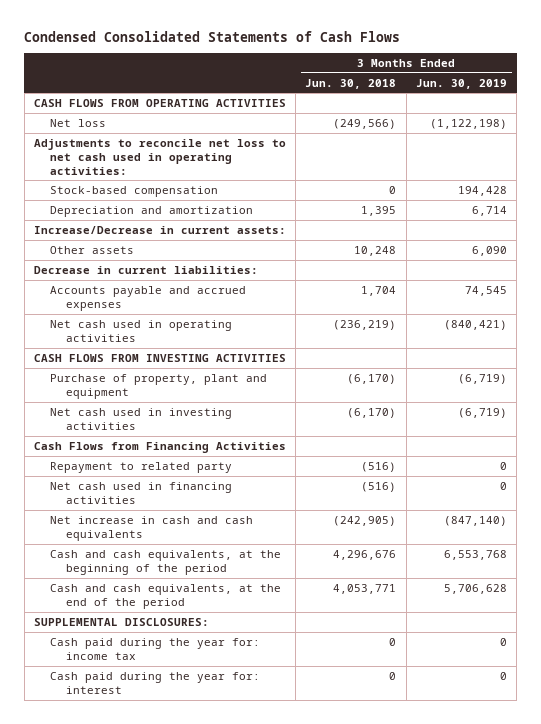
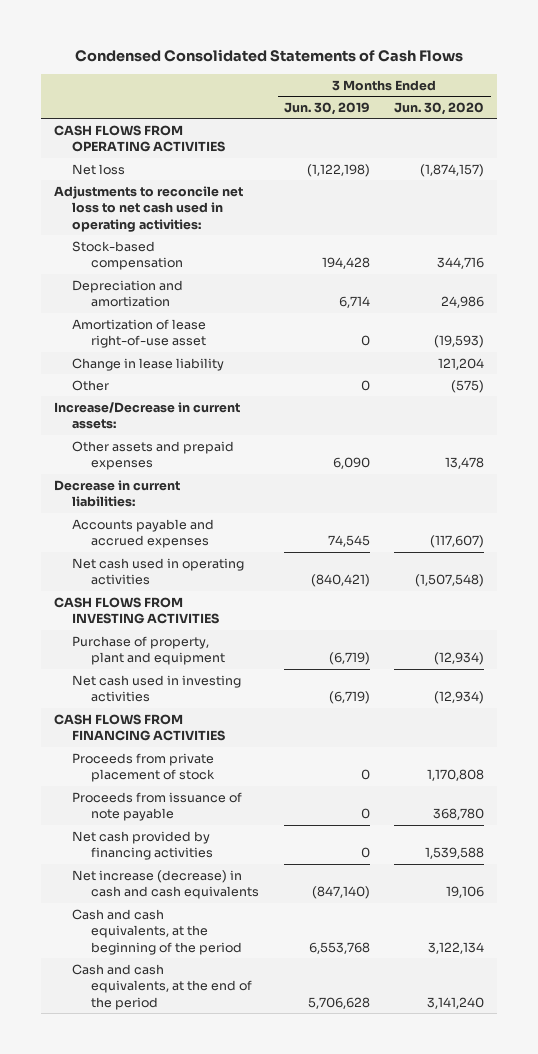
- | 3 Months Ended Jun. 30, 2018 | 3 Months Ended Jun. 30, 2019
+ | 3 Months Ended Jun. 30, 2019 | 3 Months Ended Jun. 30, 2020
+ Amortization of lease right-of-use asset | 0 | (19,593)
+ Change in lease liability | | 121,204
+ Other | 0 | (575)
- Other assets | 10,248 | 6,090
+ Other assets and prepaid expenses | 6,090 | 13,478
- Cash Flows from Financing Activities
- Repayment to related party | (516) | 0
- Net cash used in financing activities | (516) | 0
- Net increase in cash and cash equivalents | (242,905) | (847,140)
+ CASH FLOWS FROM FINANCING ACTIVITIES
+ Proceeds from private placement of stock | 0 | 1,170,808
+ Proceeds from issuance of note payable | 0 | 368,780
+ Net cash provided by financing activities | 0 | 1,539,588
+ Net increase (decrease) in cash and cash equivalents | (847,140) | 19,106
- SUPPLEMENTAL DISCLOSURES:
- Cash paid during the year for: income tax | 0 | 0
- Cash paid during the year for: interest | 0 | 0

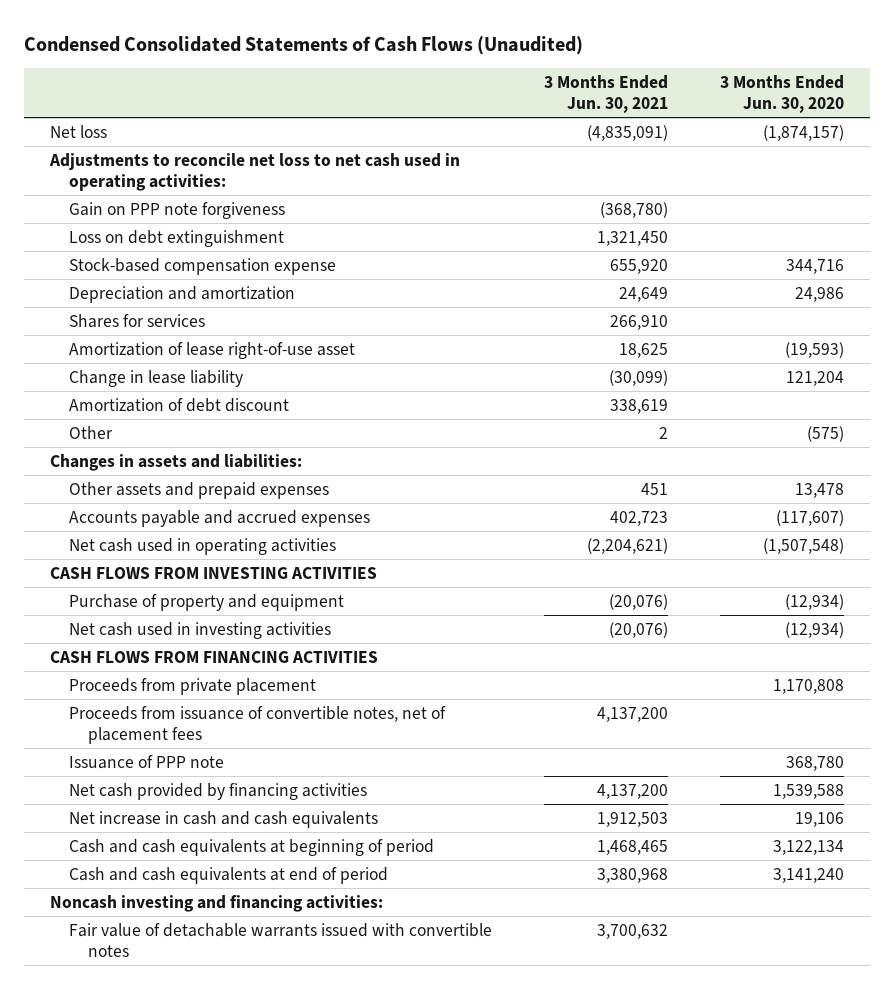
- Condensed Consolidated Statements of Cash Flows
+ Condensed Consolidated Statements of Cash Flows (Unaudited)
- | 3 Months Ended Jun. 30, 2019 | 3 Months Ended Jun. 30, 2020
+ | 3 Months Ended Jun. 30, 2021 | 3 Months Ended Jun. 30, 2020
- CASH FLOWS FROM OPERATING ACTIVITIES
- Stock-based compensation | 194,428 | 344,716
+ Gain on PPP note forgiveness | (368,780) |
+ Loss on debt extinguishment | 1,321,450 |
+ Stock-based compensation expense | 655,920 | 344,716
+ Shares for services | 266,910 |
+ Amortization of debt discount | 338,619 |
- Increase/Decrease in current assets:
+ Changes in assets and liabilities:
- Decrease in current liabilities:
- Purchase of property, plant and equipment | (6,719) | (12,934)
+ Purchase of property and equipment | (20,076) | (12,934)
- Proceeds from private placement of stock | 0 | 1,170,808
- Proceeds from issuance of note payable | 0 | 368,780
+ Proceeds from private placement | | 1,170,808
+ Proceeds from issuance of convertible notes, net of placement fees | 4,137,200 |
+ Issuance of PPP note | | 368,780
- Net increase (decrease) in cash and cash equivalents | (847,140) | 19,106
- Cash and cash equivalents, at the beginning of the period | 6,553,768 | 3,122,134
- Cash and cash equivalents, at the end of the period | 5,706,628 | 3,141,240
+ Net increase in cash and cash equivalents | 1,912,503 | 19,106
+ Cash and cash equivalents at beginning of period | 1,468,465 | 3,122,134
+ Cash and cash equivalents at end of period | 3,380,968 | 3,141,240
+ Noncash investing and financing activities:
+ Fair value of detachable warrants issued with convertible notes | 3,700,632 |

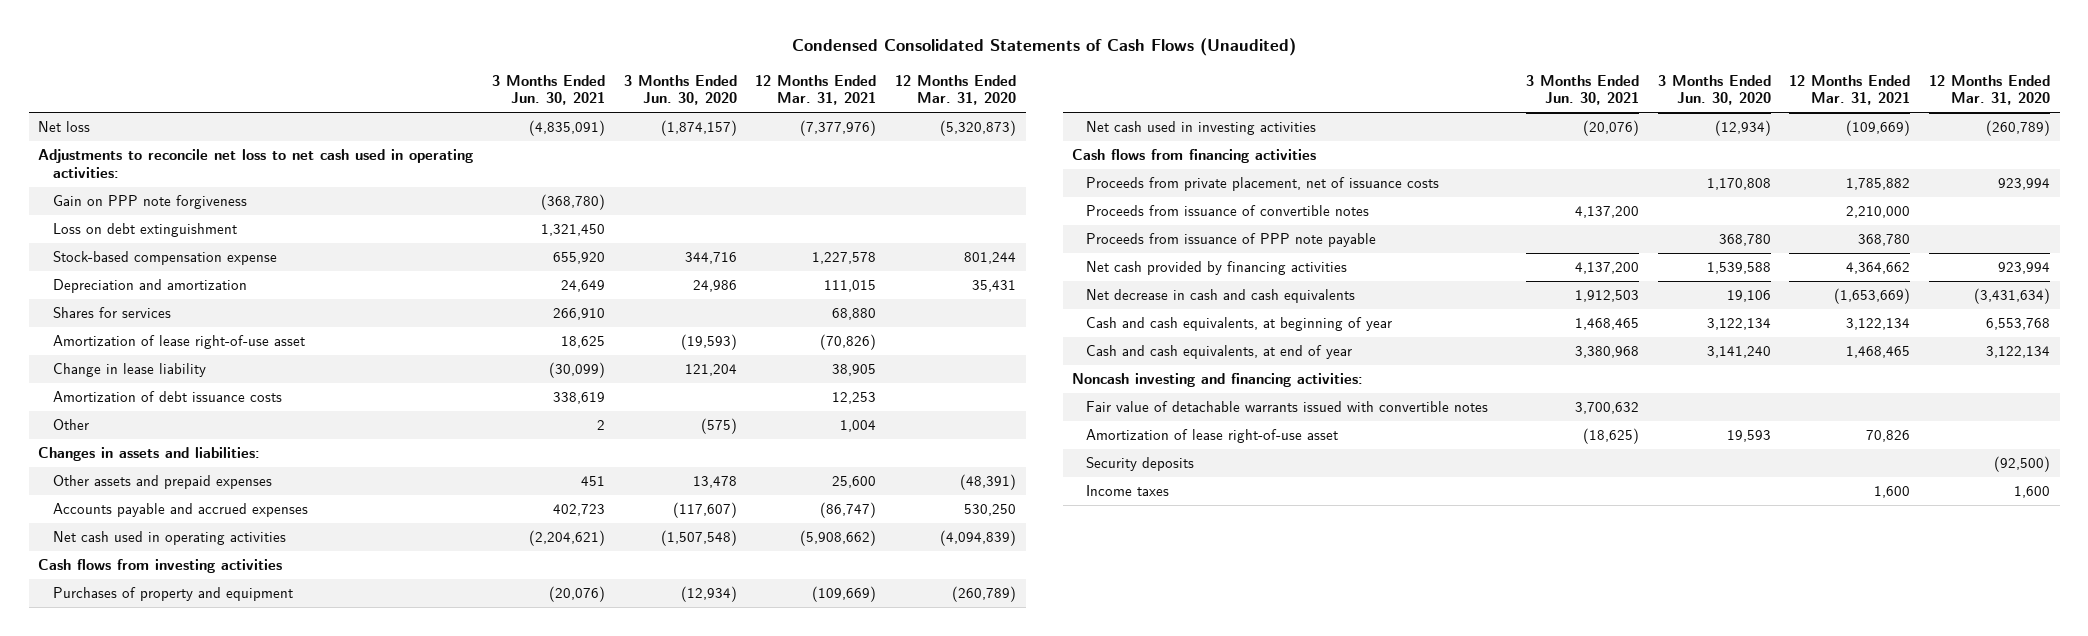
- | 3 Months Ended Jun. 30, 2021 | 3 Months Ended Jun. 30, 2020
+ | 3 Months Ended Jun. 30, 2021 | 3 Months Ended Jun. 30, 2020 | 12 Months Ended Mar. 31, 2021 | 12 Months Ended Mar. 31, 2020
- Amortization of debt discount | 338,619 |
+ Amortization of debt issuance costs | 338,619 | | 12,253 |
- CASH FLOWS FROM INVESTING ACTIVITIES
- Purchase of property and equipment | (20,076) | (12,934)
+ Cash flows from investing activities
+ Purchases of property and equipment | (20,076) | (12,934) | (109,669) | (260,789)
- CASH FLOWS FROM FINANCING ACTIVITIES
- Proceeds from private placement | | 1,170,808
- Proceeds from issuance of convertible notes, net of placement fees | 4,137,200 |
- Issuance of PPP note | | 368,780
+ Cash flows from financing activities
+ Proceeds from private placement, net of issuance costs | | 1,170,808 | 1,785,882 | 923,994
+ Proceeds from issuance of convertible notes | 4,137,200 | | 2,210,000 |
+ Proceeds from issuance of PPP note payable | | 368,780 | 368,780 |
- Net increase in cash and cash equivalents | 1,912,503 | 19,106
- Cash and cash equivalents at beginning of period | 1,468,465 | 3,122,134
- Cash and cash equivalents at end of period | 3,380,968 | 3,141,240
+ Net decrease in cash and cash equivalents | 1,912,503 | 19,106 | (1,653,669) | (3,431,634)
+ Cash and cash equivalents, at beginning of year | 1,468,465 | 3,122,134 | 3,122,134 | 6,553,768
+ Cash and cash equivalents, at end of year | 3,380,968 | 3,141,240 | 1,468,465 | 3,122,134
+ Amortization of lease right-of-use asset | (18,625) | 19,593 | 70,826 |
+ Security deposits | | | | (92,500)
+ Income taxes | | | 1,600 | 1,600

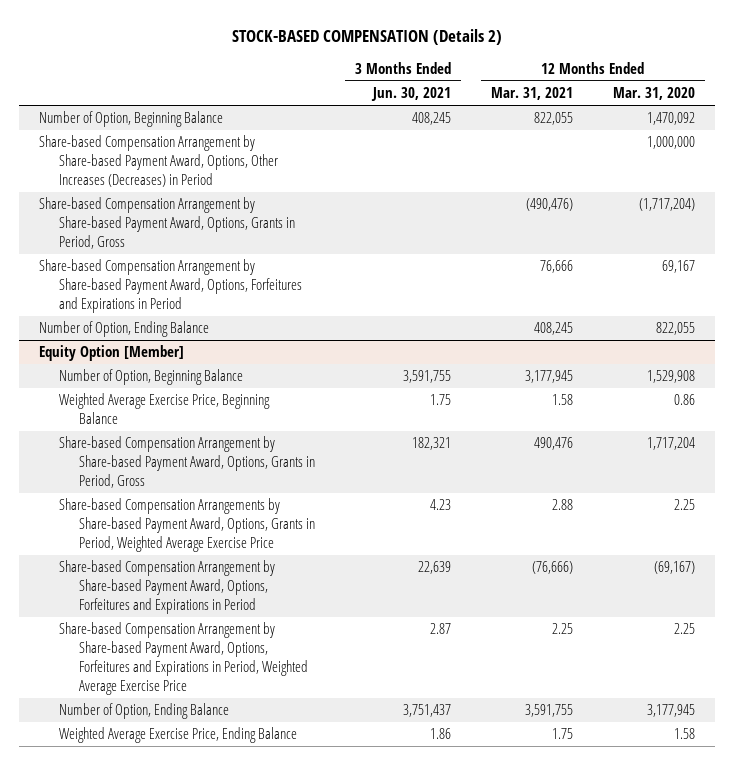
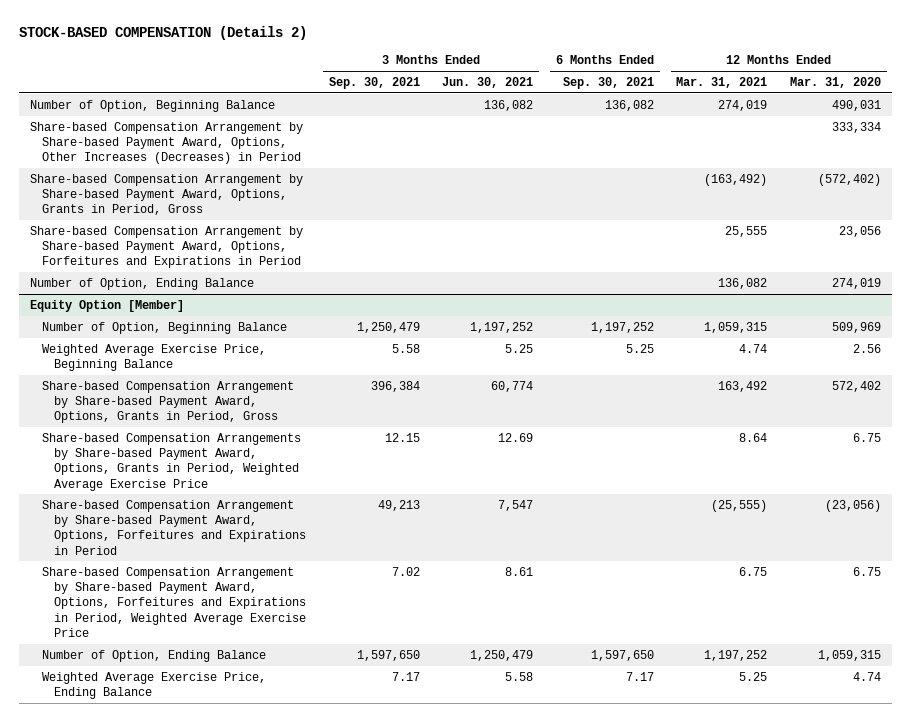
- | 3 Months Ended Jun. 30, 2021 | 12 Months Ended Mar. 31, 2021 | 12 Months Ended Mar. 31, 2020
+ | 3 Months Ended Sep. 30, 2021 | 3 Months Ended Jun. 30, 2021 | 6 Months Ended Sep. 30, 2021 | 12 Months Ended Mar. 31, 2021 | 12 Months Ended Mar. 31, 2020
- Number of Option, Beginning Balance | 408,245 | 822,055 | 1,470,092
- Share-based Compensation Arrangement by Share-based Payment Award, Options, Other Increases (Decreases) in Period | | | 1,000,000
- Share-based Compensation Arrangement by Share-based Payment Award, Options, Grants in Period, Gross | | (490,476) | (1,717,204)
- Share-based Compensation Arrangement by Share-based Payment Award, Options, Forfeitures and Expirations in Period | | 76,666 | 69,167
- Number of Option, Ending Balance | | 408,245 | 822,055
+ Number of Option, Beginning Balance | | 136,082 | 136,082 | 274,019 | 490,031
+ Share-based Compensation Arrangement by Share-based Payment Award, Options, Other Increases (Decreases) in Period | | | | | 333,334
+ Share-based Compensation Arrangement by Share-based Payment Award, Options, Grants in Period, Gross | | | | (163,492) | (572,402)
+ Share-based Compensation Arrangement by Share-based Payment Award, Options, Forfeitures and Expirations in Period | | | | 25,555 | 23,056
+ Number of Option, Ending Balance | | | | 136,082 | 274,019
@ Equity Option [Member]
- Number of Option, Beginning Balance | 3,591,755 | 3,177,945 | 1,529,908
- Weighted Average Exercise Price, Beginning Balance | 1.75 | 1.58 | 0.86
- Share-based Compensation Arrangement by Share-based Payment Award, Options, Grants in Period, Gross | 182,321 | 490,476 | 1,717,204
- Share-based Compensation Arrangements by Share-based Payment Award, Options, Grants in Period, Weighted Average Exercise Price | 4.23 | 2.88 | 2.25
- Share-based Compensation Arrangement by Share-based Payment Award, Options, Forfeitures and Expirations in Period | 22,639 | (76,666) | (69,167)
- Share-based Compensation Arrangement by Share-based Payment Award, Options, Forfeitures and Expirations in Period, Weighted Average Exercise Price | 2.87 | 2.25 | 2.25
- Number of Option, Ending Balance | 3,751,437 | 3,591,755 | 3,177,945
- Weighted Average Exercise Price, Ending Balance | 1.86 | 1.75 | 1.58
+ Number of Option, Beginning Balance | 1,250,479 | 1,197,252 | 1,197,252 | 1,059,315 | 509,969
+ Weighted Average Exercise Price, Beginning Balance | 5.58 | 5.25 | 5.25 | 4.74 | 2.56
+ Share-based Compensation Arrangement by Share-based Payment Award, Options, Grants in Period, Gross | 396,384 | 60,774 | | 163,492 | 572,402
+ Share-based Compensation Arrangements by Share-based Payment Award, Options, Grants in Period, Weighted Average Exercise Price | 12.15 | 12.69 | | 8.64 | 6.75
+ Share-based Compensation Arrangement by Share-based Payment Award, Options, Forfeitures and Expirations in Period | 49,213 | 7,547 | | (25,555) | (23,056)
+ Share-based Compensation Arrangement by Share-based Payment Award, Options, Forfeitures and Expirations in Period, Weighted Average Exercise Price | 7.02 | 8.61 | | 6.75 | 6.75
+ Number of Option, Ending Balance | 1,597,650 | 1,250,479 | 1,597,650 | 1,197,252 | 1,059,315
+ Weighted Average Exercise Price, Ending Balance | 7.17 | 5.58 | 7.17 | 5.25 | 4.74

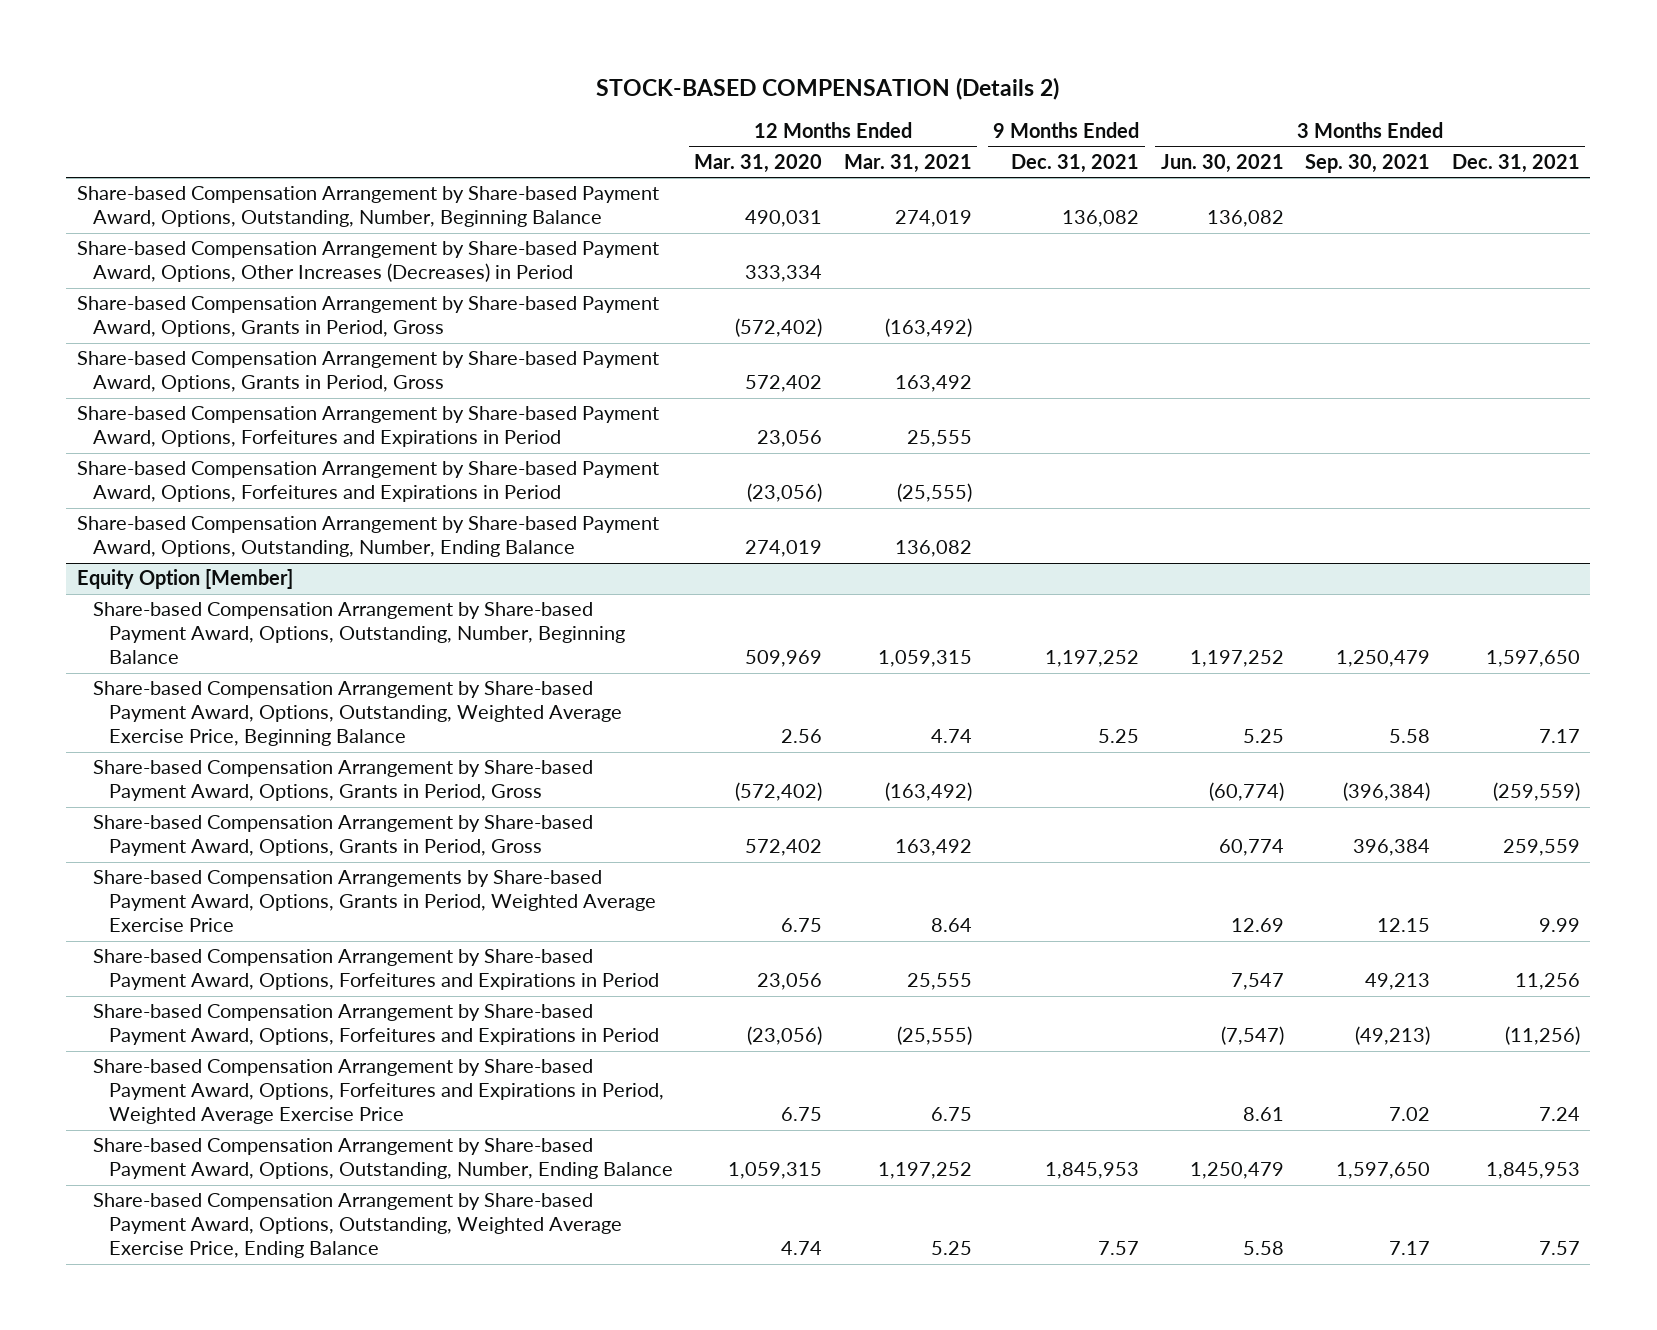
- | 3 Months Ended Sep. 30, 2021 | 3 Months Ended Jun. 30, 2021 | 6 Months Ended Sep. 30, 2021 | 12 Months Ended Mar. 31, 2021 | 12 Months Ended Mar. 31, 2020
+ | 12 Months Ended Mar. 31, 2020 | 12 Months Ended Mar. 31, 2021 | 9 Months Ended Dec. 31, 2021 | 3 Months Ended Jun. 30, 2021 | 3 Months Ended Sep. 30, 2021 | 3 Months Ended Dec. 31, 2021
- Number of Option, Beginning Balance | | 136,082 | 136,082 | 274,019 | 490,031
+ Share-based Compensation Arrangement by Share-based Payment Award, Options, Outstanding, Number, Beginning Balance | 490,031 | 274,019 | 136,082 | 136,082 | |
+ Share-based Compensation Arrangement by Share-based Payment Award, Options, Grants in Period, Gross | 572,402 | 163,492 | | | |
- Number of Option, Ending Balance | | | | 136,082 | 274,019
+ Share-based Compensation Arrangement by Share-based Payment Award, Options, Forfeitures and Expirations in Period | (23,056) | (25,555) | | | |
+ Share-based Compensation Arrangement by Share-based Payment Award, Options, Outstanding, Number, Ending Balance | 274,019 | 136,082 | | | |
@ Equity Option [Member]
- Number of Option, Beginning Balance | 1,250,479 | 1,197,252 | 1,197,252 | 1,059,315 | 509,969
- Weighted Average Exercise Price, Beginning Balance | 5.58 | 5.25 | 5.25 | 4.74 | 2.56
+ Share-based Compensation Arrangement by Share-based Payment Award, Options, Outstanding, Number, Beginning Balance | 509,969 | 1,059,315 | 1,197,252 | 1,197,252 | 1,250,479 | 1,597,650
+ Share-based Compensation Arrangement by Share-based Payment Award, Options, Outstanding, Weighted Average Exercise Price, Beginning Balance | 2.56 | 4.74 | 5.25 | 5.25 | 5.58 | 7.17
+ Share-based Compensation Arrangement by Share-based Payment Award, Options, Grants in Period, Gross | (572,402) | (163,492) | | (60,774) | (396,384) | (259,559)
- Share-based Compensation Arrangement by Share-based Payment Award, Options, Forfeitures and Expirations in Period | 49,213 | 7,547 | | (25,555) | (23,056)
+ Share-based Compensation Arrangement by Share-based Payment Award, Options, Forfeitures and Expirations in Period | 23,056 | 25,555 | | 7,547 | 49,213 | 11,256
+ Share-based Compensation Arrangement by Share-based Payment Award, Options, Forfeitures and Expirations in Period | (23,056) | (25,555) | | (7,547) | (49,213) | (11,256)
- Number of Option, Ending Balance | 1,597,650 | 1,250,479 | 1,597,650 | 1,197,252 | 1,059,315
- Weighted Average Exercise Price, Ending Balance | 7.17 | 5.58 | 7.17 | 5.25 | 4.74
+ Share-based Compensation Arrangement by Share-based Payment Award, Options, Outstanding, Number, Ending Balance | 1,059,315 | 1,197,252 | 1,845,953 | 1,250,479 | 1,597,650 | 1,845,953
+ Share-based Compensation Arrangement by Share-based Payment Award, Options, Outstanding, Weighted Average Exercise Price, Ending Balance | 4.74 | 5.25 | 7.57 | 5.58 | 7.17 | 7.57

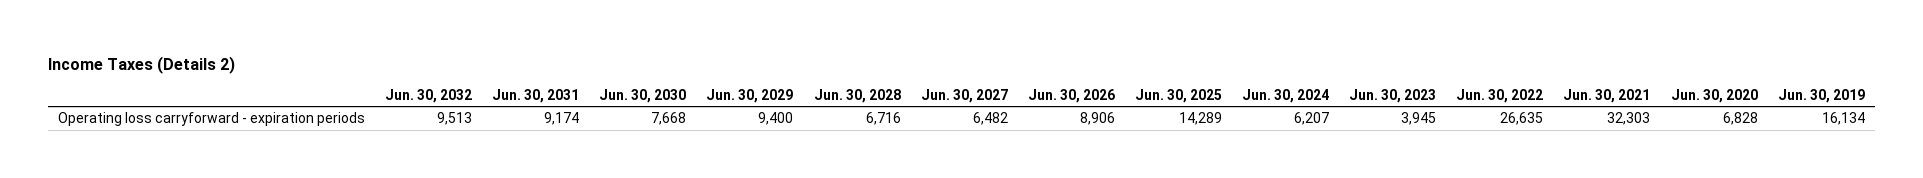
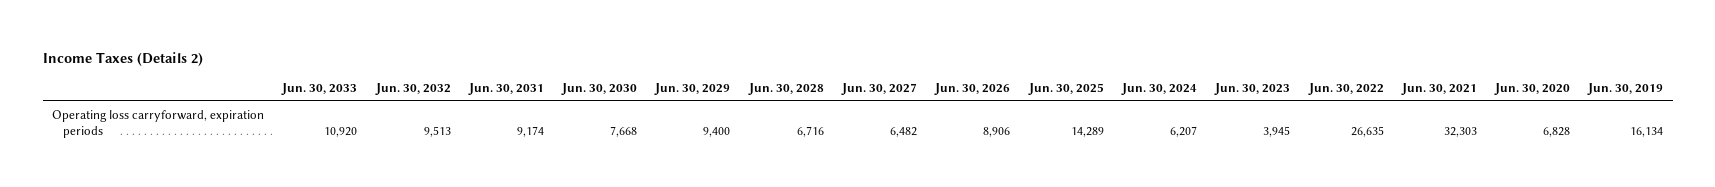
- | Jun. 30, 2032 | Jun. 30, 2031 | Jun. 30, 2030 | Jun. 30, 2029 | Jun. 30, 2028 | Jun. 30, 2027 | Jun. 30, 2026 | Jun. 30, 2025 | Jun. 30, 2024 | Jun. 30, 2023 | Jun. 30, 2022 | Jun. 30, 2021 | Jun. 30, 2020 | Jun. 30, 2019
+ | Jun. 30, 2033 | Jun. 30, 2032 | Jun. 30, 2031 | Jun. 30, 2030 | Jun. 30, 2029 | Jun. 30, 2028 | Jun. 30, 2027 | Jun. 30, 2026 | Jun. 30, 2025 | Jun. 30, 2024 | Jun. 30, 2023 | Jun. 30, 2022 | Jun. 30, 2021 | Jun. 30, 2020 | Jun. 30, 2019
- Operating loss carryforward - expiration periods | 9,513 | 9,174 | 7,668 | 9,400 | 6,716 | 6,482 | 8,906 | 14,289 | 6,207 | 3,945 | 26,635 | 32,303 | 6,828 | 16,134
+ Operating loss carryforward, expiration periods | 10,920 | 9,513 | 9,174 | 7,668 | 9,400 | 6,716 | 6,482 | 8,906 | 14,289 | 6,207 | 3,945 | 26,635 | 32,303 | 6,828 | 16,134

